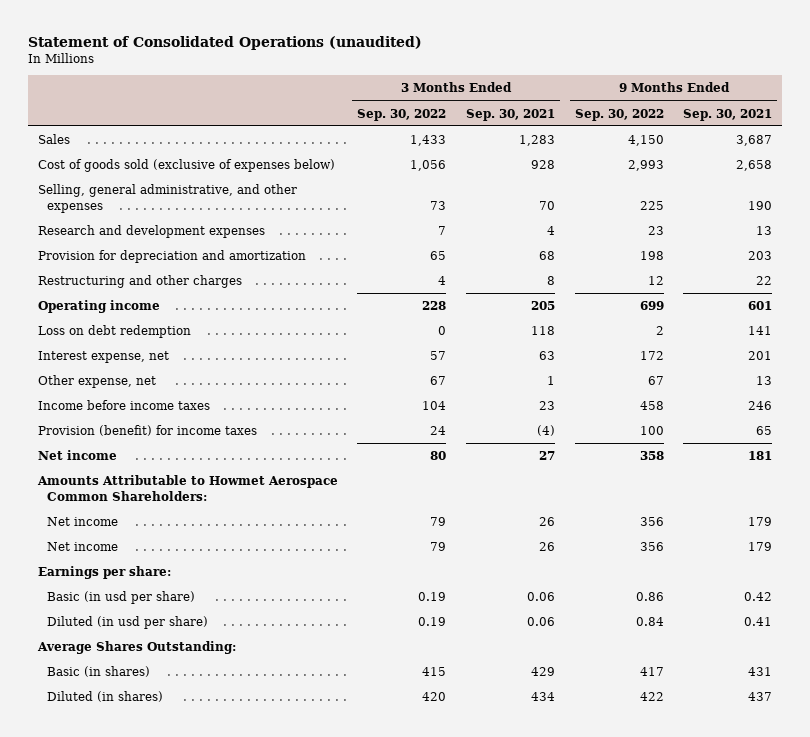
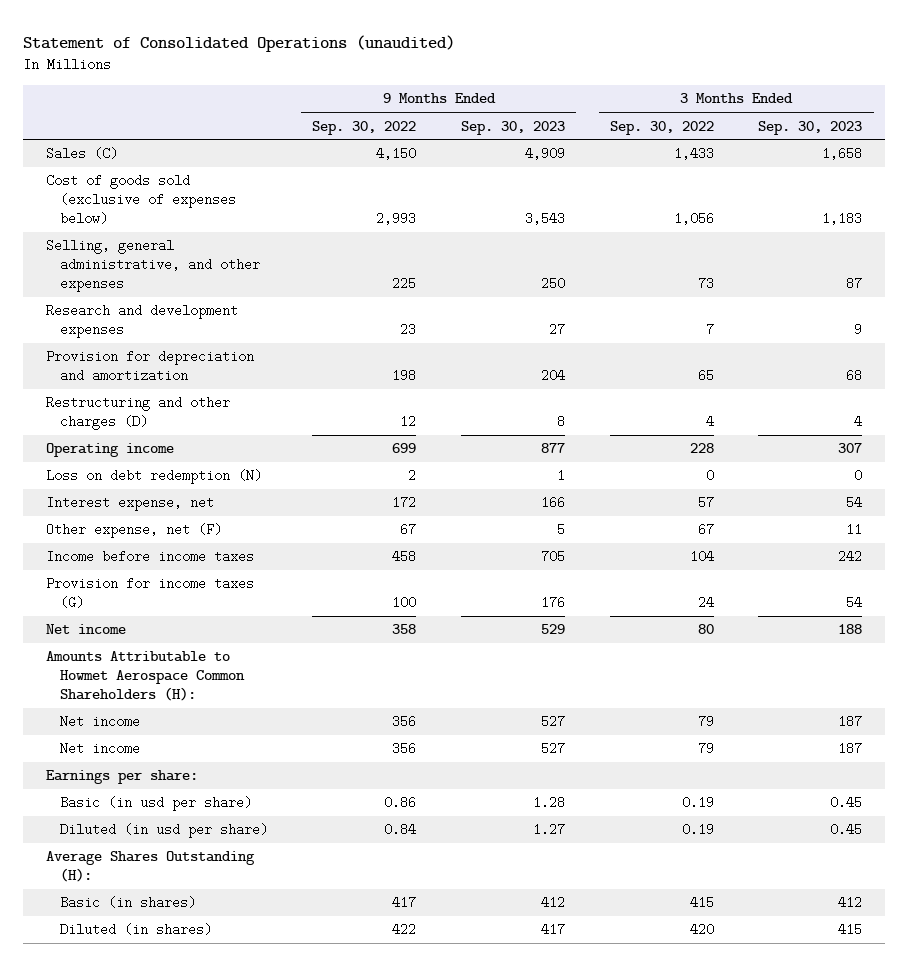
- | 3 Months Ended Sep. 30, 2022 | 3 Months Ended Sep. 30, 2021 | 9 Months Ended Sep. 30, 2022 | 9 Months Ended Sep. 30, 2021
+ | 9 Months Ended Sep. 30, 2022 | 9 Months Ended Sep. 30, 2023 | 3 Months Ended Sep. 30, 2022 | 3 Months Ended Sep. 30, 2023
- Sales | 1,433 | 1,283 | 4,150 | 3,687
+ Sales (C) | 4,150 | 4,909 | 1,433 | 1,658
- Restructuring and other charges | 4 | 8 | 12 | 22
+ Restructuring and other charges (D) | 12 | 8 | 4 | 4
- Loss on debt redemption | 0 | 118 | 2 | 141
+ Loss on debt redemption (N) | 2 | 1 | 0 | 0
- Other expense, net | 67 | 1 | 67 | 13
+ Other expense, net (F) | 67 | 5 | 67 | 11
- Provision (benefit) for income taxes | 24 | (4) | 100 | 65
+ Provision for income taxes (G) | 100 | 176 | 24 | 54
- Amounts Attributable to Howmet Aerospace Common Shareholders:
+ Amounts Attributable to Howmet Aerospace Common Shareholders (H):
- Average Shares Outstanding:
+ Average Shares Outstanding (H):

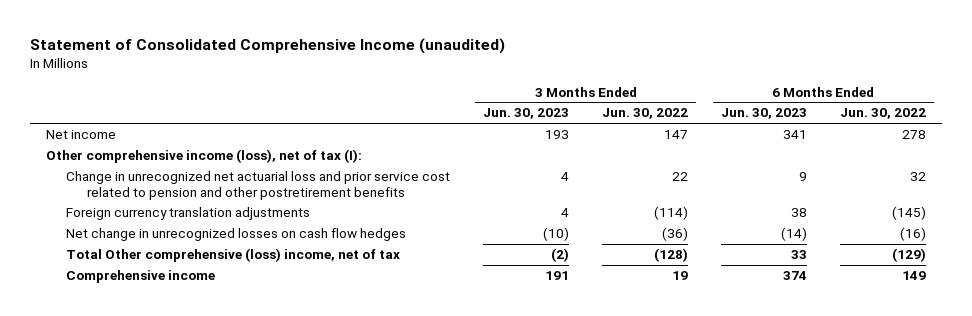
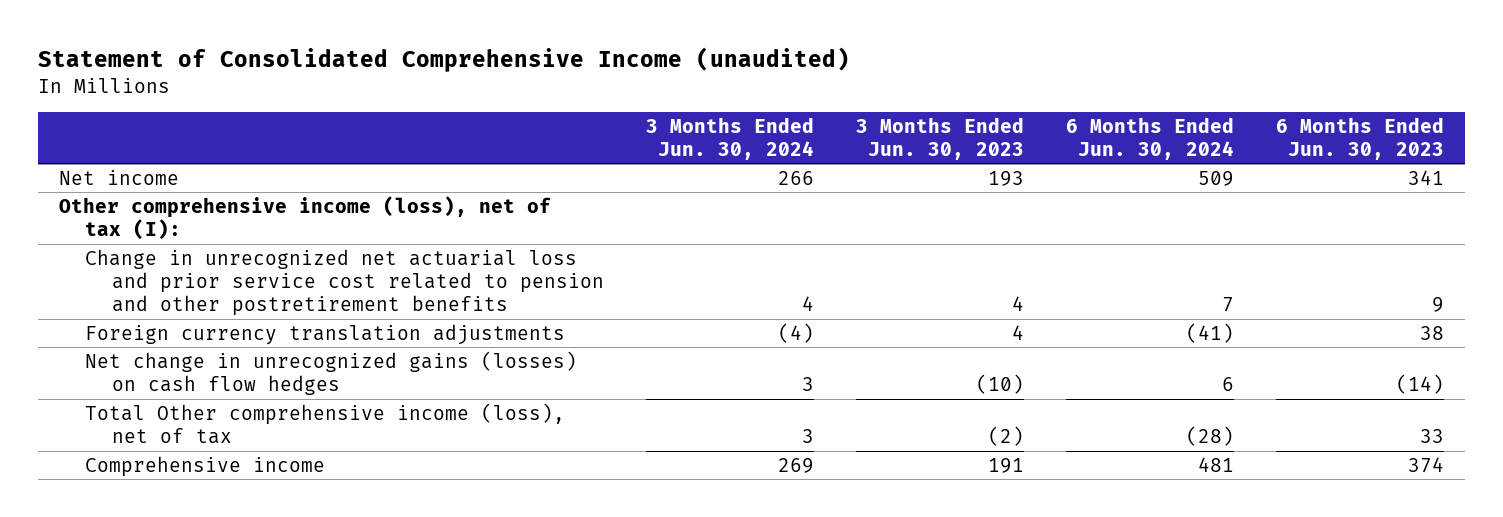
- | 3 Months Ended Jun. 30, 2023 | 3 Months Ended Jun. 30, 2022 | 6 Months Ended Jun. 30, 2023 | 6 Months Ended Jun. 30, 2022
+ | 3 Months Ended Jun. 30, 2024 | 3 Months Ended Jun. 30, 2023 | 6 Months Ended Jun. 30, 2024 | 6 Months Ended Jun. 30, 2023
- Net change in unrecognized losses on cash flow hedges | (10) | (36) | (14) | (16)
- Total Other comprehensive (loss) income, net of tax | (2) | (128) | 33 | (129)
+ Net change in unrecognized gains (losses) on cash flow hedges | 3 | (10) | 6 | (14)
+ Total Other comprehensive income (loss), net of tax | 3 | (2) | (28) | 33

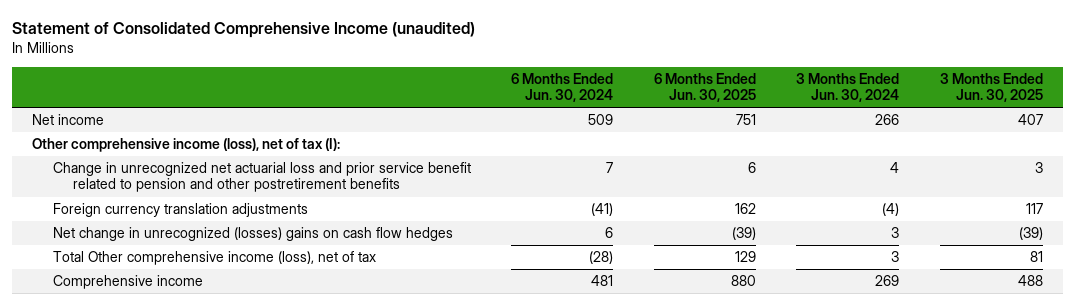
- | 3 Months Ended Jun. 30, 2024 | 3 Months Ended Jun. 30, 2023 | 6 Months Ended Jun. 30, 2024 | 6 Months Ended Jun. 30, 2023
+ | 6 Months Ended Jun. 30, 2024 | 6 Months Ended Jun. 30, 2025 | 3 Months Ended Jun. 30, 2024 | 3 Months Ended Jun. 30, 2025
- Change in unrecognized net actuarial loss and prior service cost related to pension and other postretirement benefits | 4 | 4 | 7 | 9
+ Change in unrecognized net actuarial loss and prior service benefit related to pension and other postretirement benefits | 7 | 6 | 4 | 3
- Net change in unrecognized gains (losses) on cash flow hedges | 3 | (10) | 6 | (14)
+ Net change in unrecognized (losses) gains on cash flow hedges | 6 | (39) | 3 | (39)

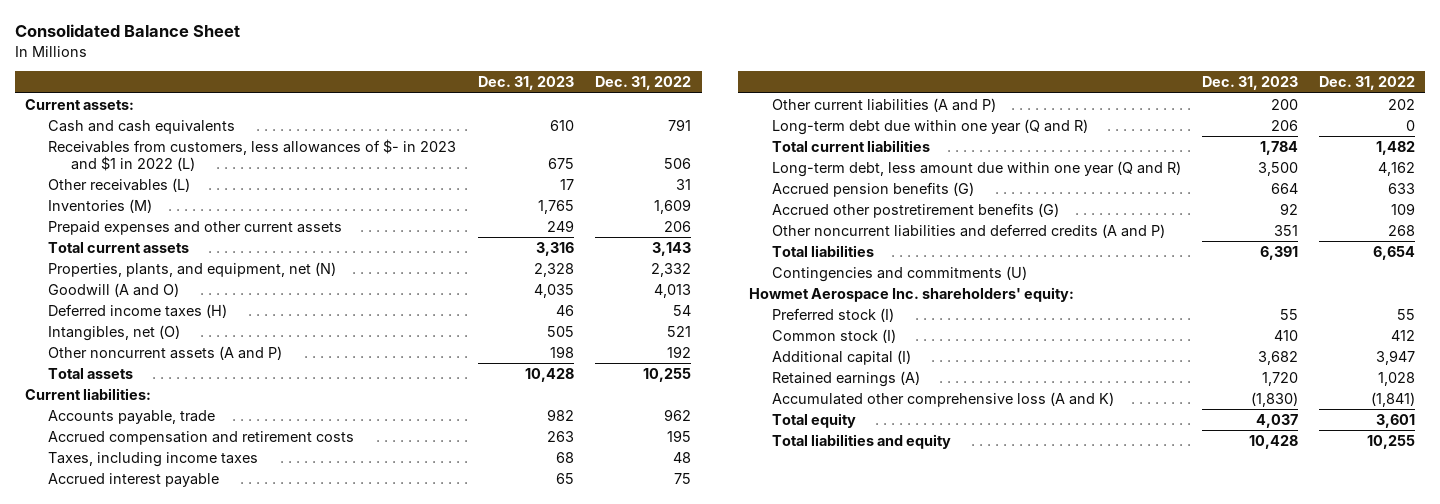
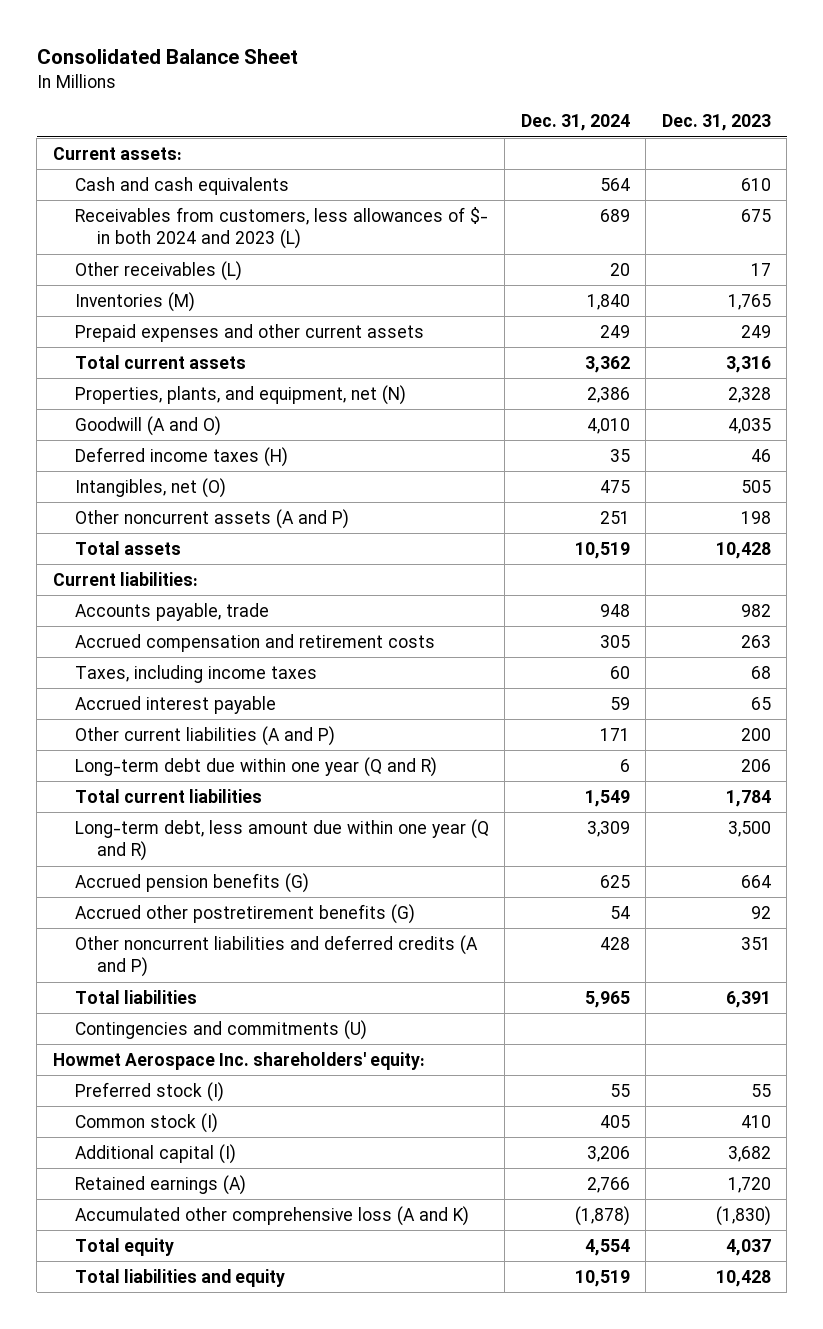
- | Dec. 31, 2023 | Dec. 31, 2022
+ | Dec. 31, 2024 | Dec. 31, 2023
- Receivables from customers, less allowances of $- in 2023 and $1 in 2022 (L) | 675 | 506
+ Receivables from customers, less allowances of $- in both 2024 and 2023 (L) | 689 | 675

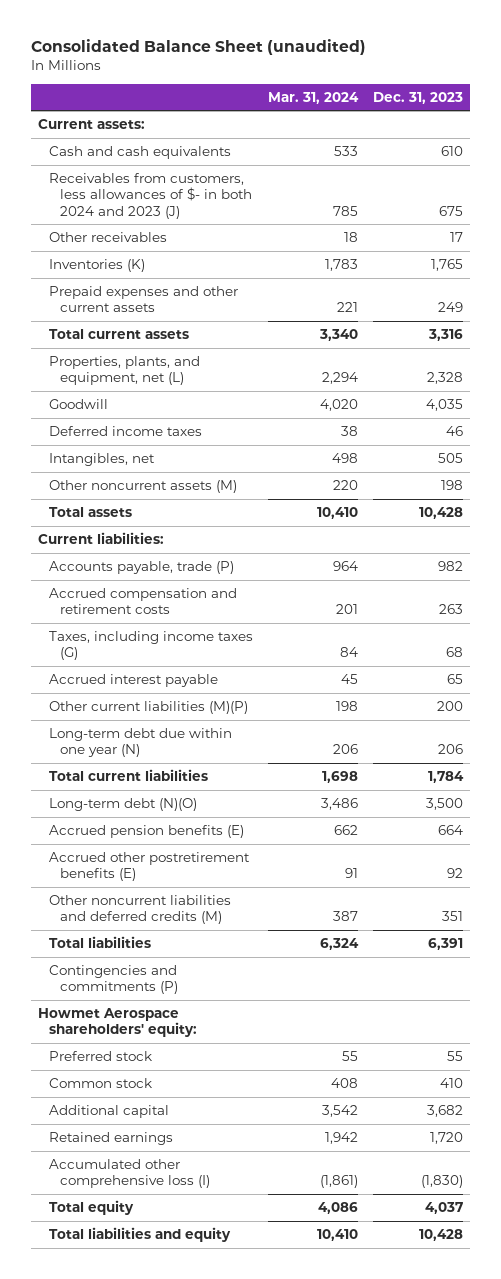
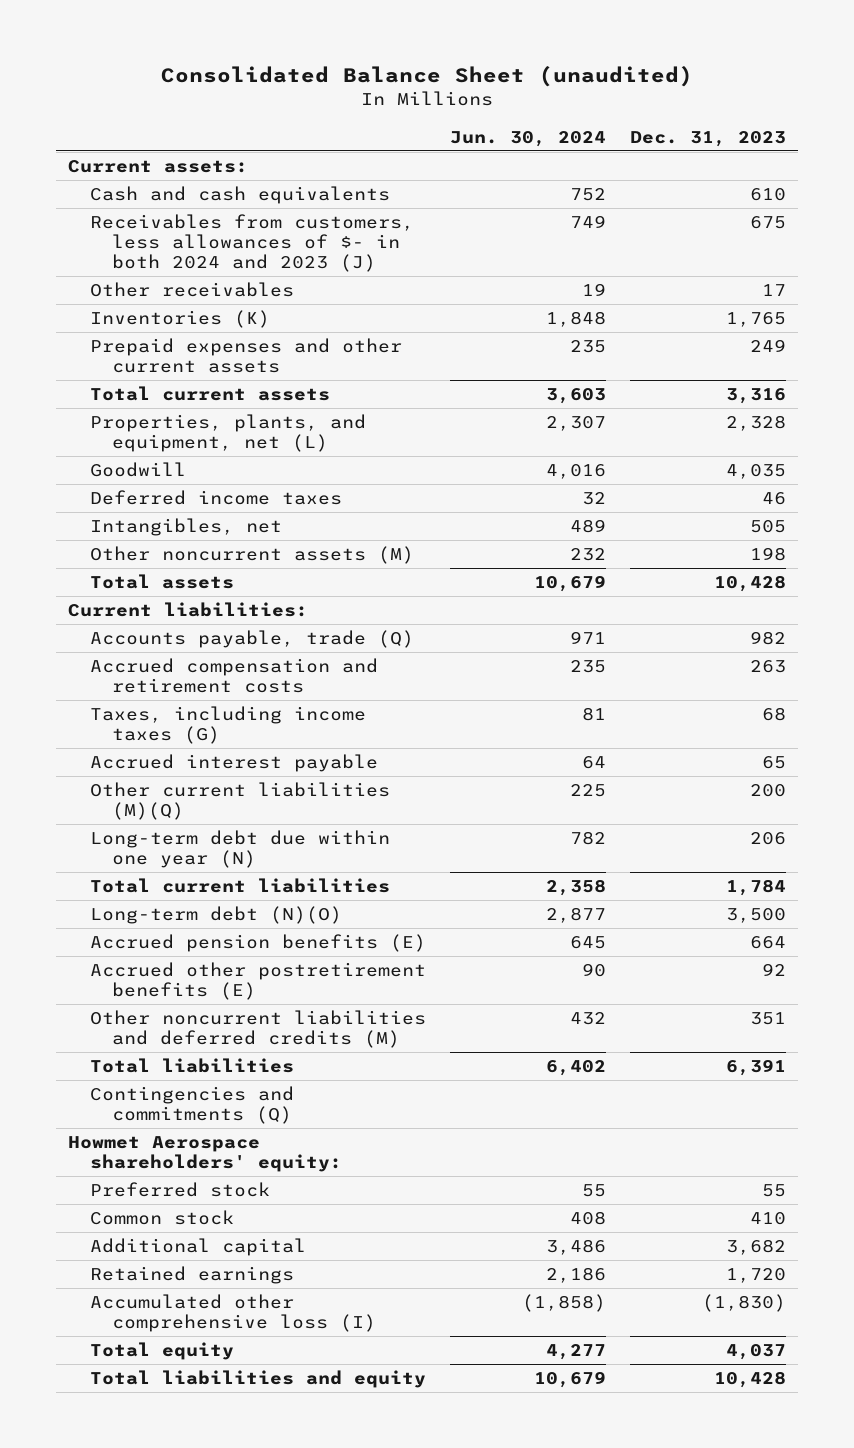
- | Mar. 31, 2024 | Dec. 31, 2023
+ | Jun. 30, 2024 | Dec. 31, 2023
- Accounts payable, trade (P) | 964 | 982
+ Accounts payable, trade (Q) | 971 | 982
- Other current liabilities (M)(P) | 198 | 200
+ Other current liabilities (M)(Q) | 225 | 200
- Contingencies and commitments (P)
+ Contingencies and commitments (Q)

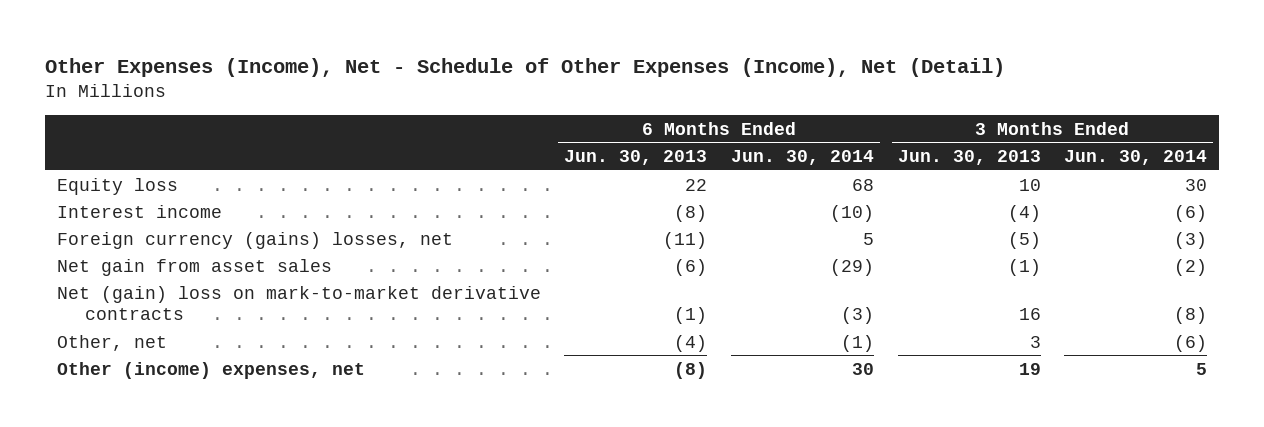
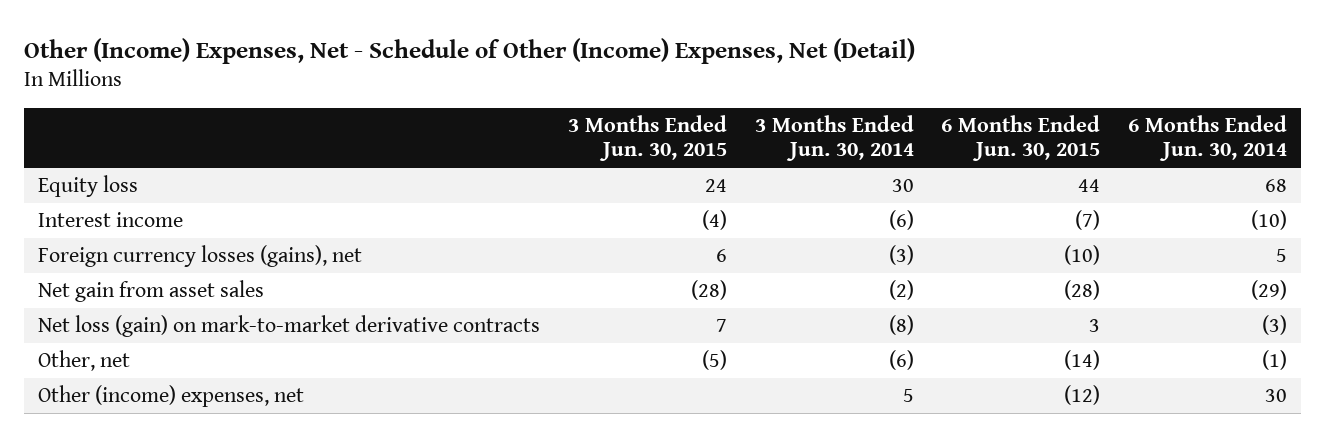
- Other Expenses (Income), Net - Schedule of Other Expenses (Income), Net (Detail)
+ Other (Income) Expenses, Net - Schedule of Other (Income) Expenses, Net (Detail)
- | 6 Months Ended Jun. 30, 2013 | 6 Months Ended Jun. 30, 2014 | 3 Months Ended Jun. 30, 2013 | 3 Months Ended Jun. 30, 2014
+ | 3 Months Ended Jun. 30, 2015 | 3 Months Ended Jun. 30, 2014 | 6 Months Ended Jun. 30, 2015 | 6 Months Ended Jun. 30, 2014
- Foreign currency (gains) losses, net | (11) | 5 | (5) | (3)
+ Foreign currency losses (gains), net | 6 | (3) | (10) | 5
- Net (gain) loss on mark-to-market derivative contracts | (1) | (3) | 16 | (8)
+ Net loss (gain) on mark-to-market derivative contracts | 7 | (8) | 3 | (3)

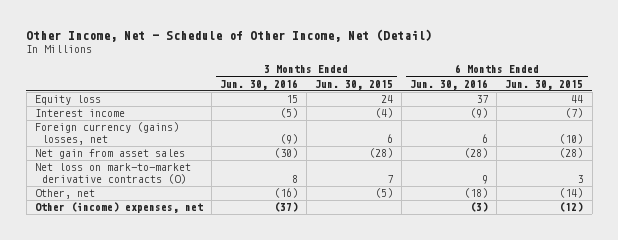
- Other (Income) Expenses, Net - Schedule of Other (Income) Expenses, Net (Detail)
+ Other Income, Net - Schedule of Other Income, Net (Detail)
- | 3 Months Ended Jun. 30, 2015 | 3 Months Ended Jun. 30, 2014 | 6 Months Ended Jun. 30, 2015 | 6 Months Ended Jun. 30, 2014
+ | 3 Months Ended Jun. 30, 2016 | 3 Months Ended Jun. 30, 2015 | 6 Months Ended Jun. 30, 2016 | 6 Months Ended Jun. 30, 2015
- Foreign currency losses (gains), net | 6 | (3) | (10) | 5
+ Foreign currency (gains) losses, net | (9) | 6 | 6 | (10)
- Net loss (gain) on mark-to-market derivative contracts | 7 | (8) | 3 | (3)
+ Net loss on mark-to-market derivative contracts (O) | 8 | 7 | 9 | 3

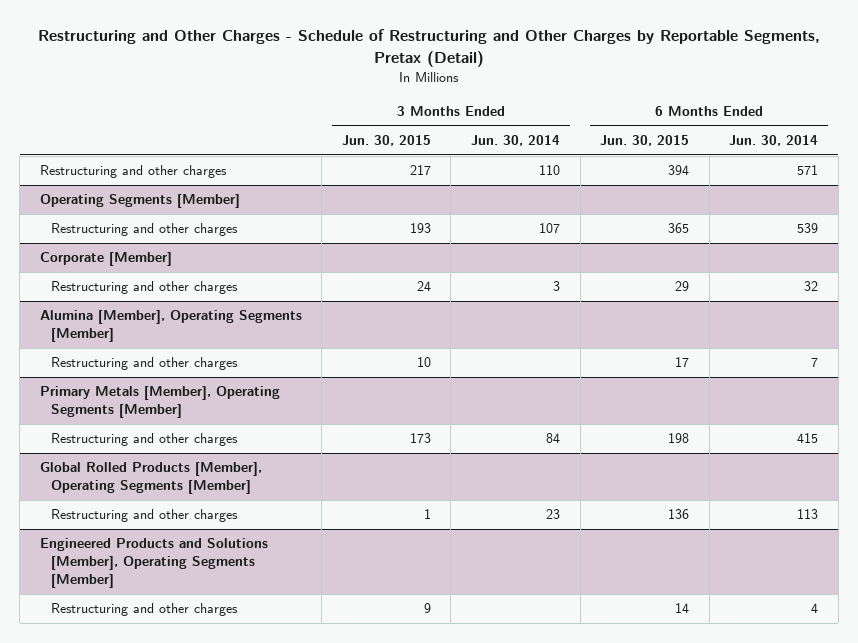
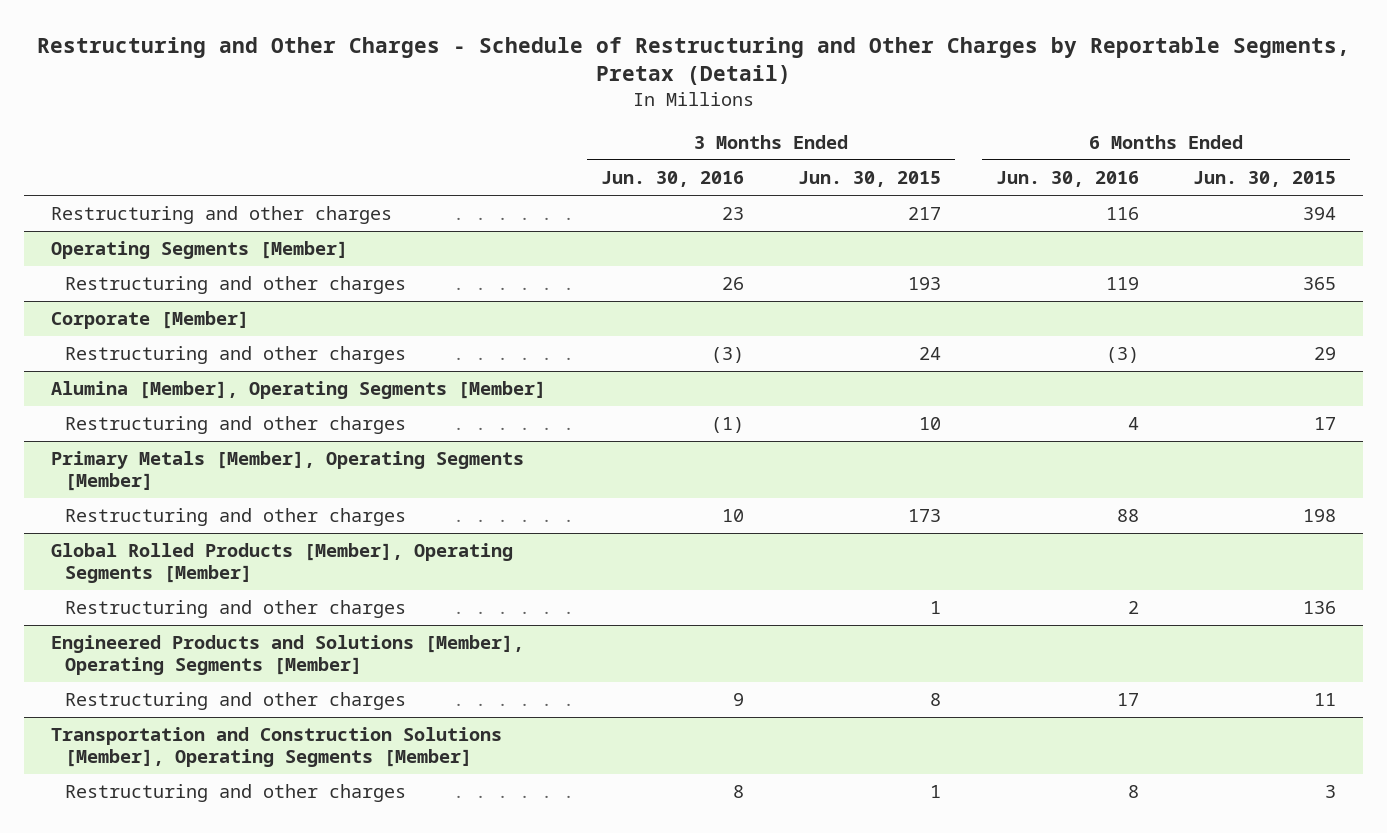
- | 3 Months Ended Jun. 30, 2015 | 3 Months Ended Jun. 30, 2014 | 6 Months Ended Jun. 30, 2015 | 6 Months Ended Jun. 30, 2014
+ | 3 Months Ended Jun. 30, 2016 | 3 Months Ended Jun. 30, 2015 | 6 Months Ended Jun. 30, 2016 | 6 Months Ended Jun. 30, 2015
@ Engineered Products and Solutions [Member], Operating Segments [Member]
- Restructuring and other charges | 9 | | 14 | 4
+ Restructuring and other charges | 9 | 8 | 17 | 11
+ Transportation and Construction Solutions [Member], Operating Segments [Member]
+ Restructuring and other charges | 8 | 1 | 8 | 3

